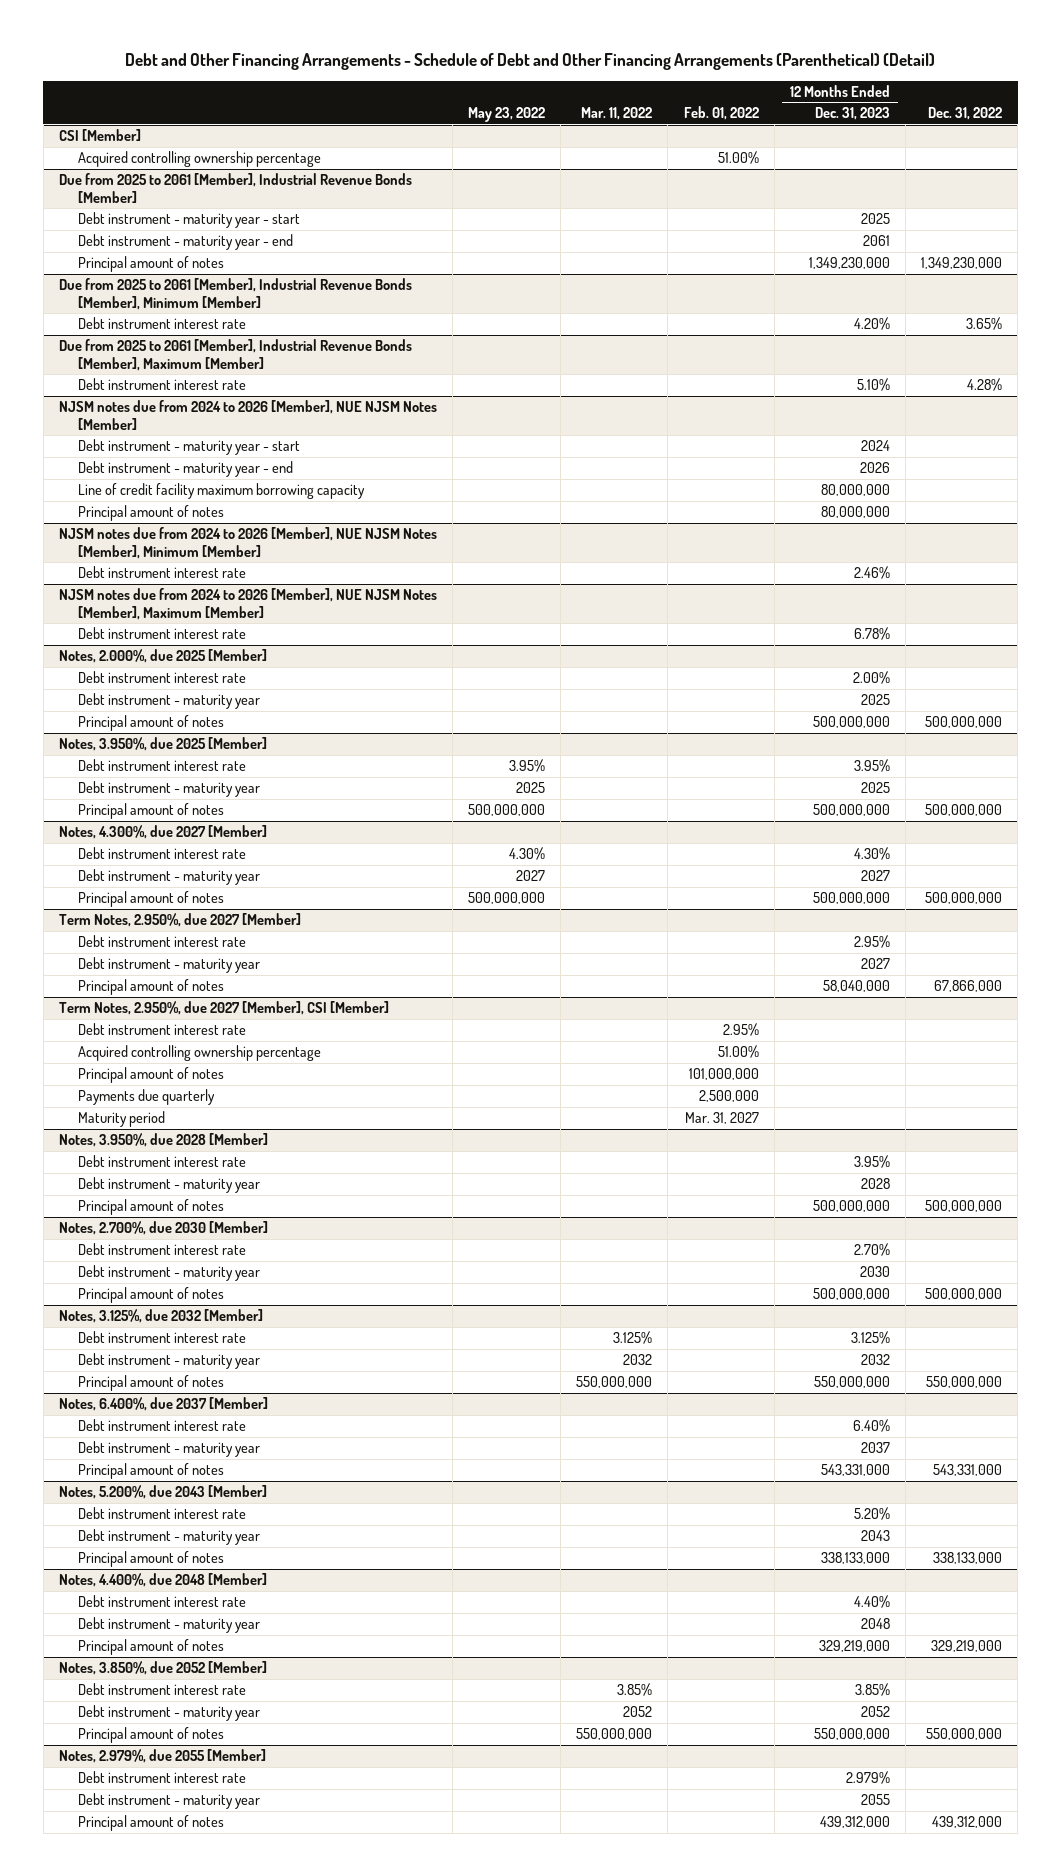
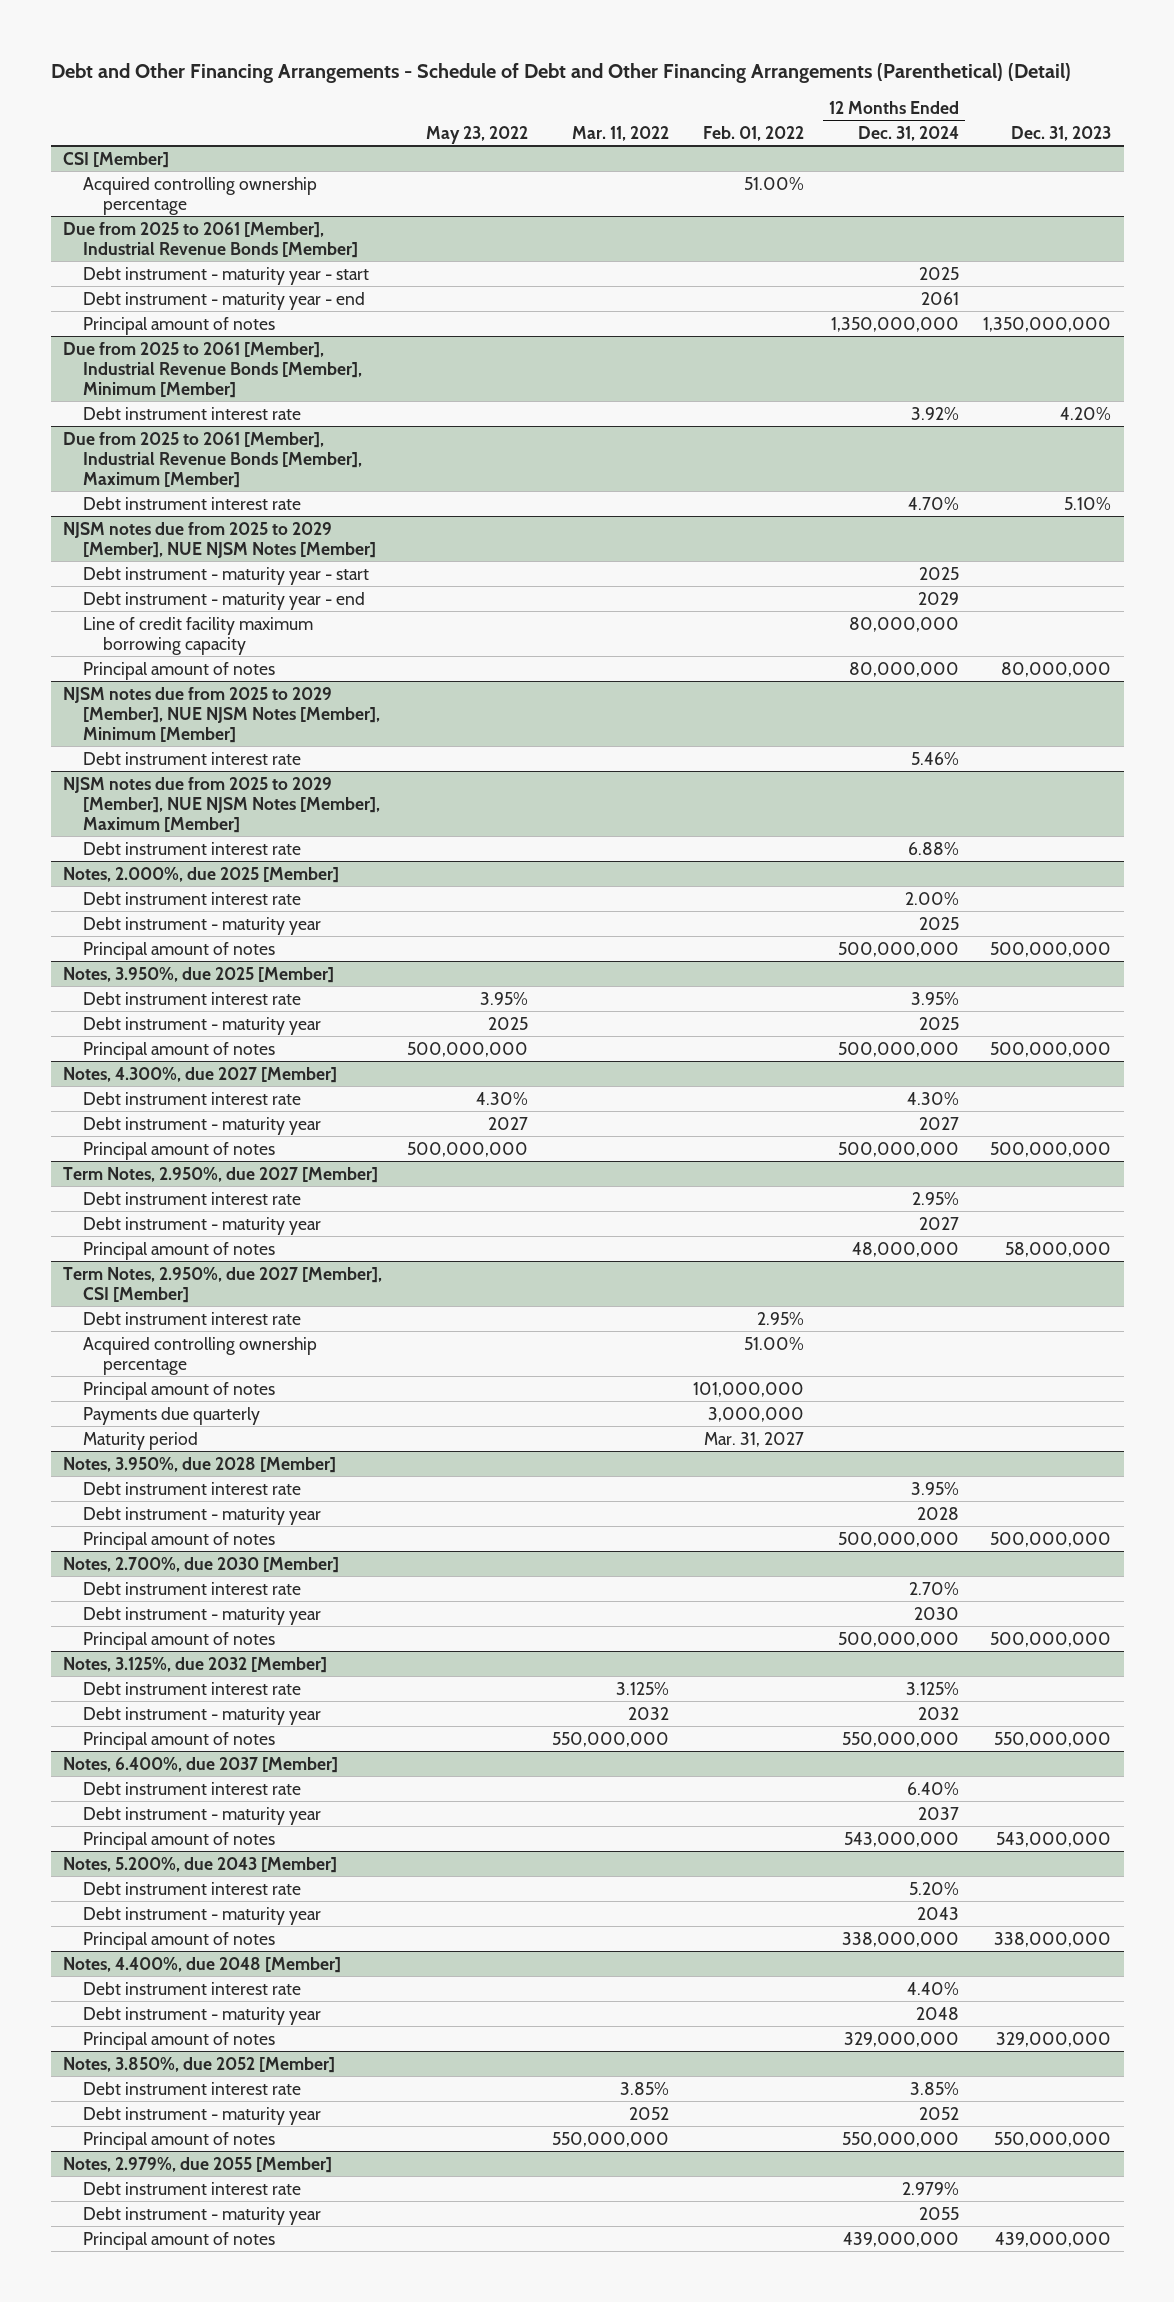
- | May 23, 2022 | Mar. 11, 2022 | Feb. 01, 2022 | 12 Months Ended Dec. 31, 2023 | Dec. 31, 2022
+ | May 23, 2022 | Mar. 11, 2022 | Feb. 01, 2022 | 12 Months Ended Dec. 31, 2024 | Dec. 31, 2023
- NJSM notes due from 2024 to 2026 [Member], NUE NJSM Notes [Member]
+ NJSM notes due from 2025 to 2029 [Member], NUE NJSM Notes [Member]
- NJSM notes due from 2024 to 2026 [Member], NUE NJSM Notes [Member], Minimum [Member]
+ NJSM notes due from 2025 to 2029 [Member], NUE NJSM Notes [Member], Minimum [Member]
- NJSM notes due from 2024 to 2026 [Member], NUE NJSM Notes [Member], Maximum [Member]
+ NJSM notes due from 2025 to 2029 [Member], NUE NJSM Notes [Member], Maximum [Member]
@ Term Notes, 2.950%, due 2027 [Member], CSI [Member]
- Payments due quarterly | | | 2,500,000 | |
+ Payments due quarterly | | | 3,000,000 | |

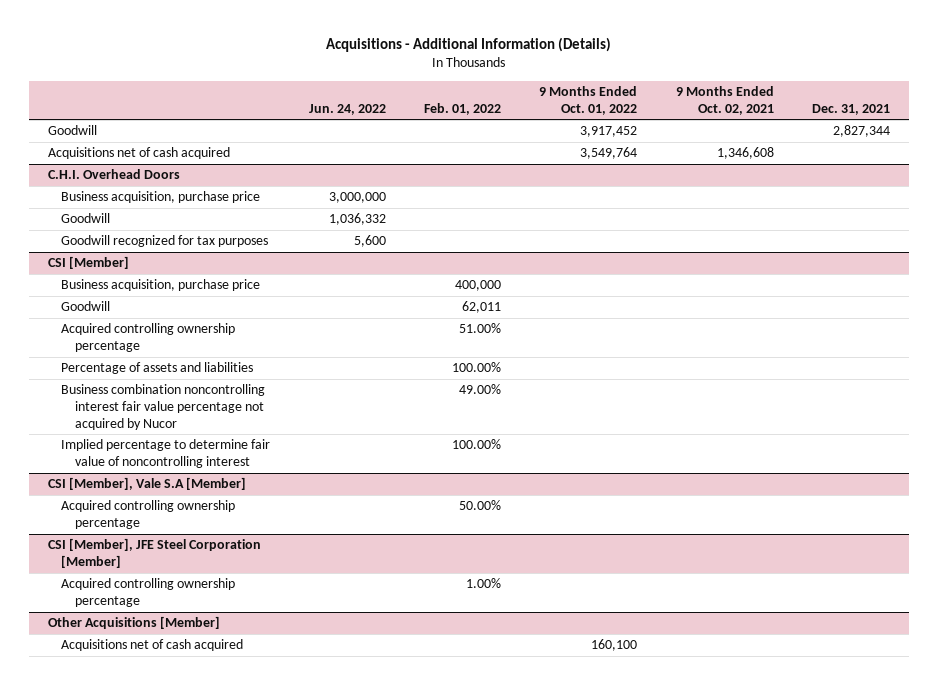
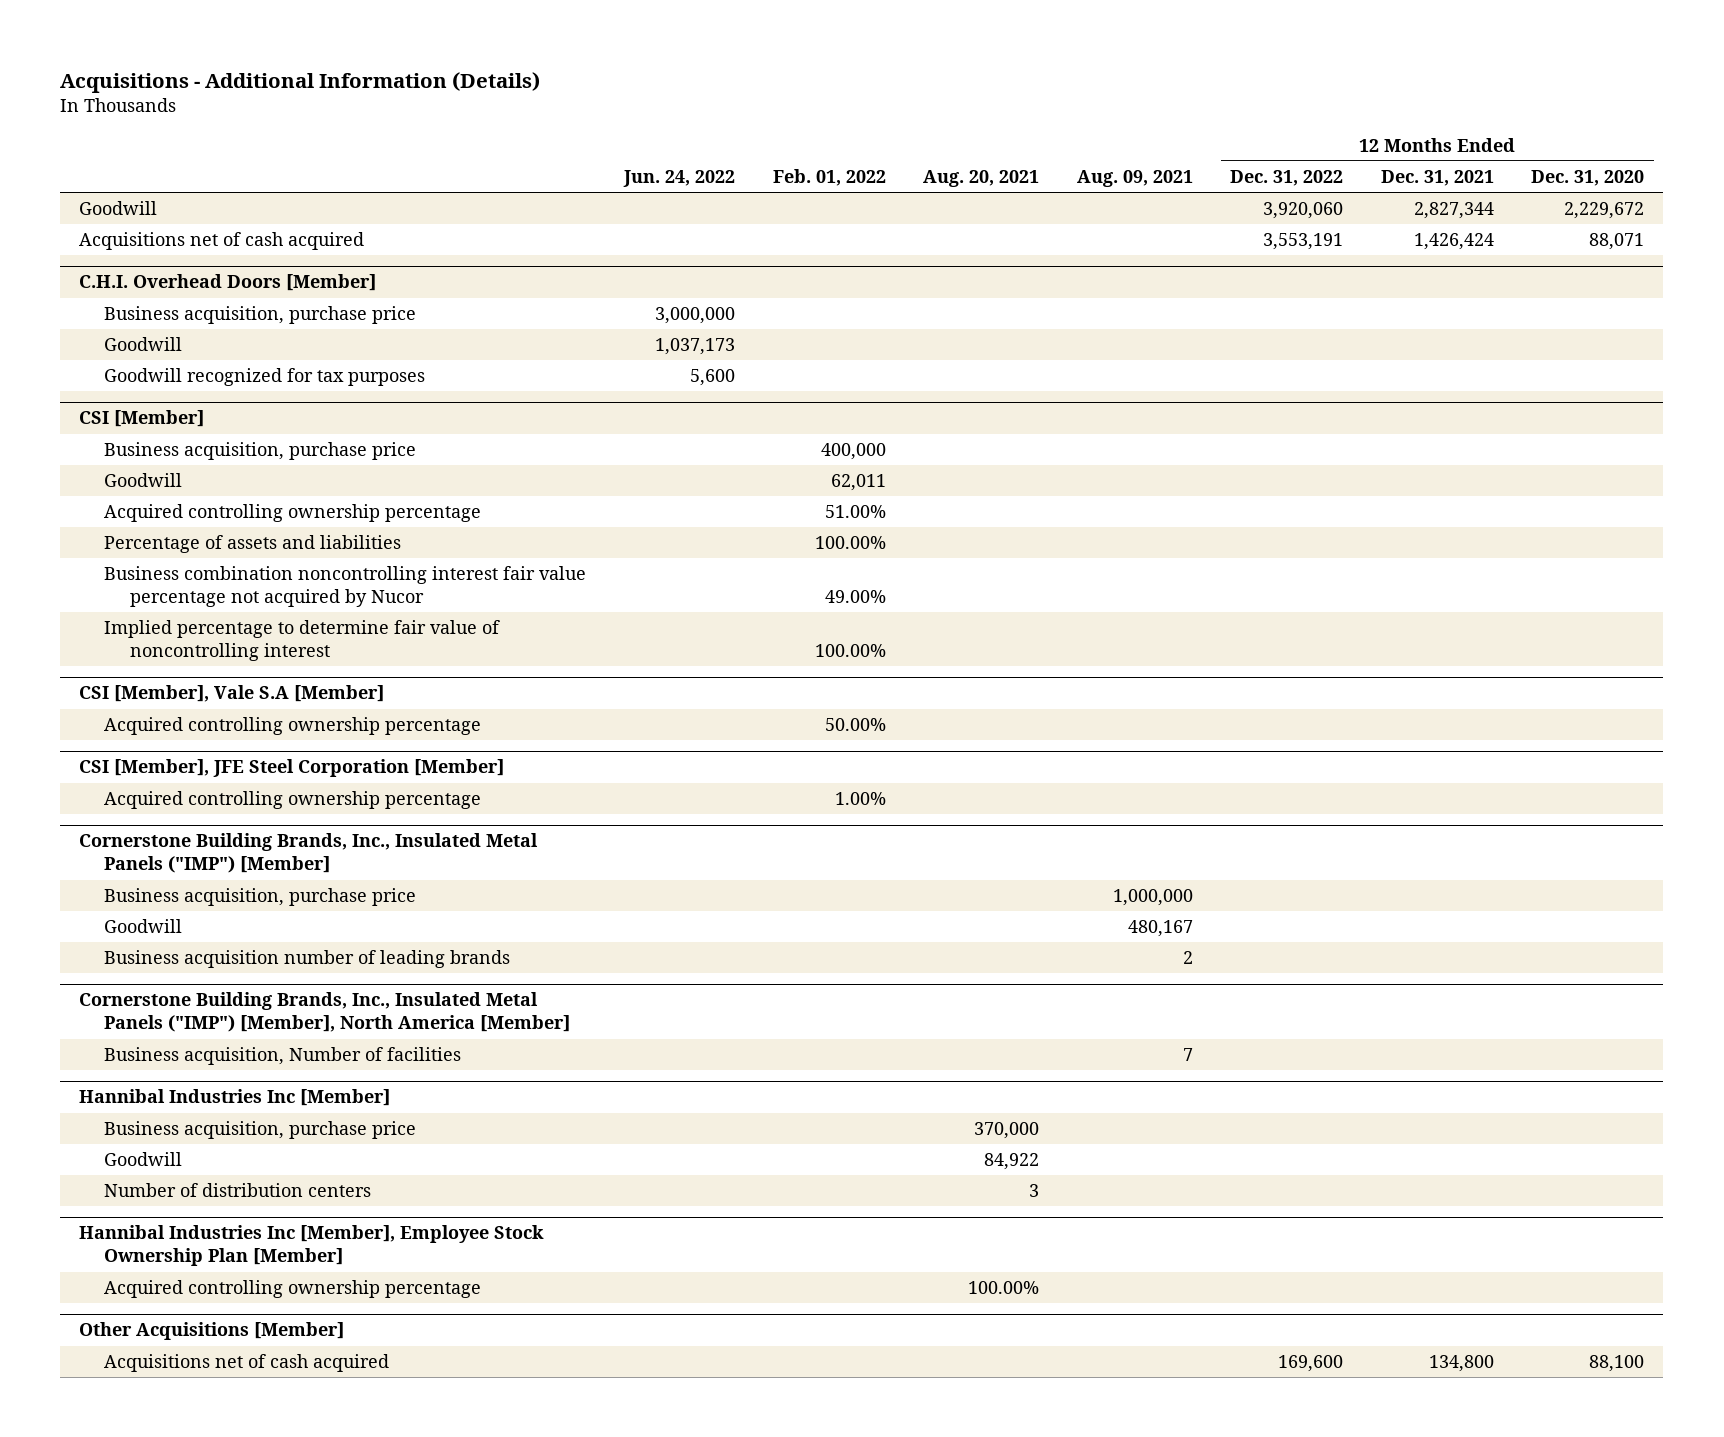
- | Jun. 24, 2022 | Feb. 01, 2022 | 9 Months Ended Oct. 01, 2022 | 9 Months Ended Oct. 02, 2021 | Dec. 31, 2021
+ | Jun. 24, 2022 | Feb. 01, 2022 | Aug. 20, 2021 | Aug. 09, 2021 | 12 Months Ended Dec. 31, 2022 | 12 Months Ended Dec. 31, 2021 | 12 Months Ended Dec. 31, 2020
- C.H.I. Overhead Doors
+ C.H.I. Overhead Doors [Member]
- Goodwill | 1,036,332 | | | |
+ Goodwill | 1,037,173 | | | | | |
+ Cornerstone Building Brands, Inc., Insulated Metal Panels ("IMP") [Member]
+ Business acquisition, purchase price | | | | 1,000,000 | | |
+ Goodwill | | | | 480,167 | | |
+ Business acquisition number of leading brands | | | | 2 | | |
+ Cornerstone Building Brands, Inc., Insulated Metal Panels ("IMP") [Member], North America [Member]
+ Business acquisition, Number of facilities | | | | 7 | | |
+ Hannibal Industries Inc [Member]
+ Business acquisition, purchase price | | | 370,000 | | | |
+ Goodwill | | | 84,922 | | | |
+ Number of distribution centers | | | 3 | | | |
+ Hannibal Industries Inc [Member], Employee Stock Ownership Plan [Member]
+ Acquired controlling ownership percentage | | | 100.00% | | | |

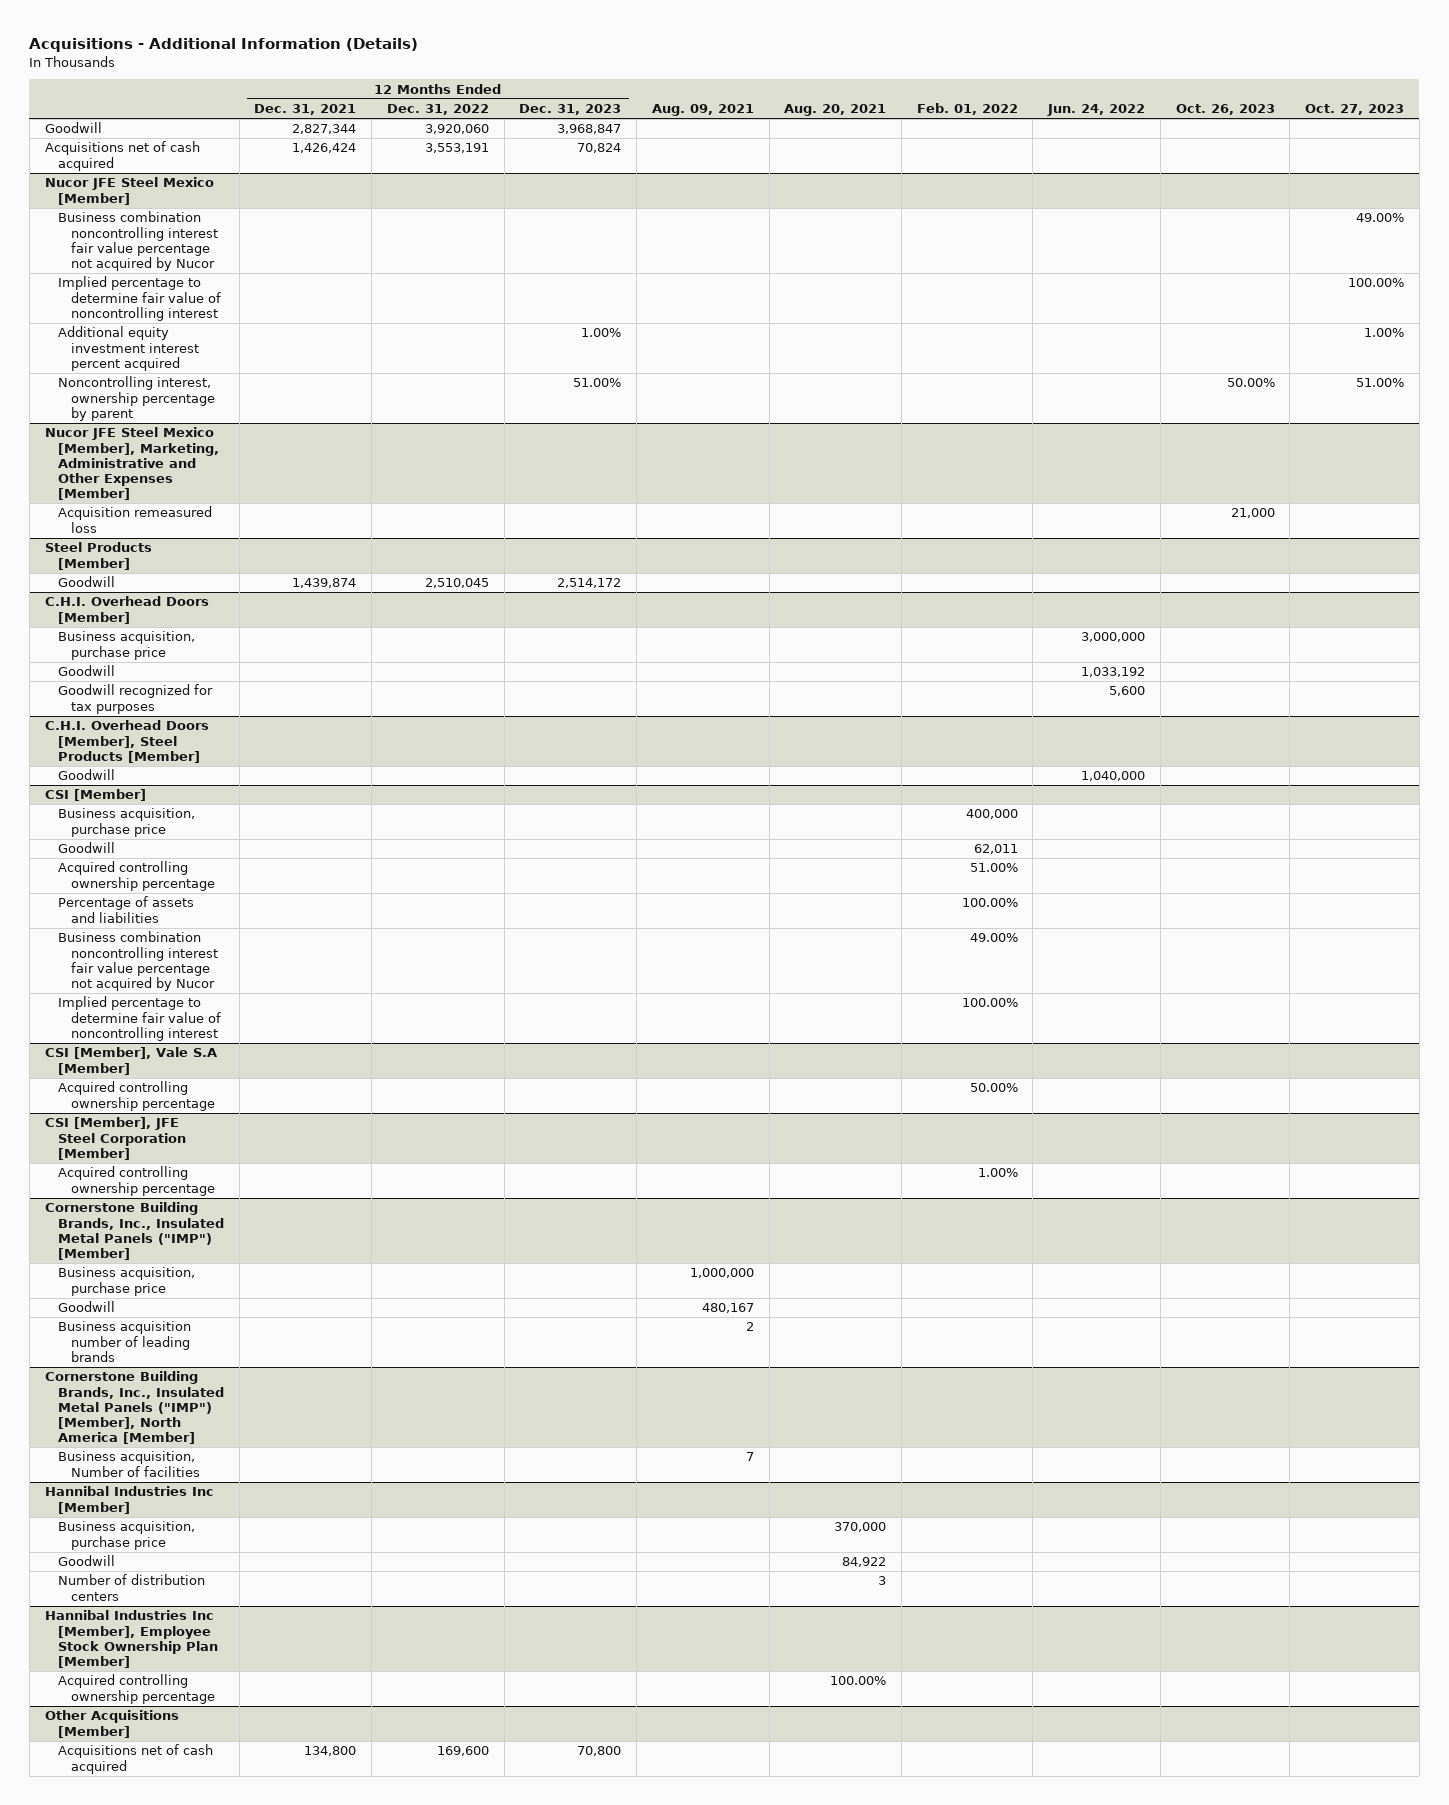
- | Jun. 24, 2022 | Feb. 01, 2022 | Aug. 20, 2021 | Aug. 09, 2021 | 12 Months Ended Dec. 31, 2022 | 12 Months Ended Dec. 31, 2021 | 12 Months Ended Dec. 31, 2020
+ | 12 Months Ended Dec. 31, 2021 | 12 Months Ended Dec. 31, 2022 | 12 Months Ended Dec. 31, 2023 | Aug. 09, 2021 | Aug. 20, 2021 | Feb. 01, 2022 | Jun. 24, 2022 | Oct. 26, 2023 | Oct. 27, 2023
+ Nucor JFE Steel Mexico [Member]
+ Business combination noncontrolling interest fair value percentage not acquired by Nucor | | | | | | | | | 49.00%
+ Implied percentage to determine fair value of noncontrolling interest | | | | | | | | | 100.00%
+ Additional equity investment interest percent acquired | | | 1.00% | | | | | | 1.00%
+ Noncontrolling interest, ownership percentage by parent | | | 51.00% | | | | | 50.00% | 51.00%
+ Nucor JFE Steel Mexico [Member], Marketing, Administrative and Other Expenses [Member]
+ Acquisition remeasured loss | | | | | | | | 21,000 |
+ Steel Products [Member]
+ Goodwill | 1,439,874 | 2,510,045 | 2,514,172 | | | | | |
@ C.H.I. Overhead Doors [Member]
- Goodwill | 1,037,173 | | | | | |
+ Goodwill | | | | | | | 1,033,192 | |
+ C.H.I. Overhead Doors [Member], Steel Products [Member]
+ Goodwill | | | | | | | 1,040,000 | |

